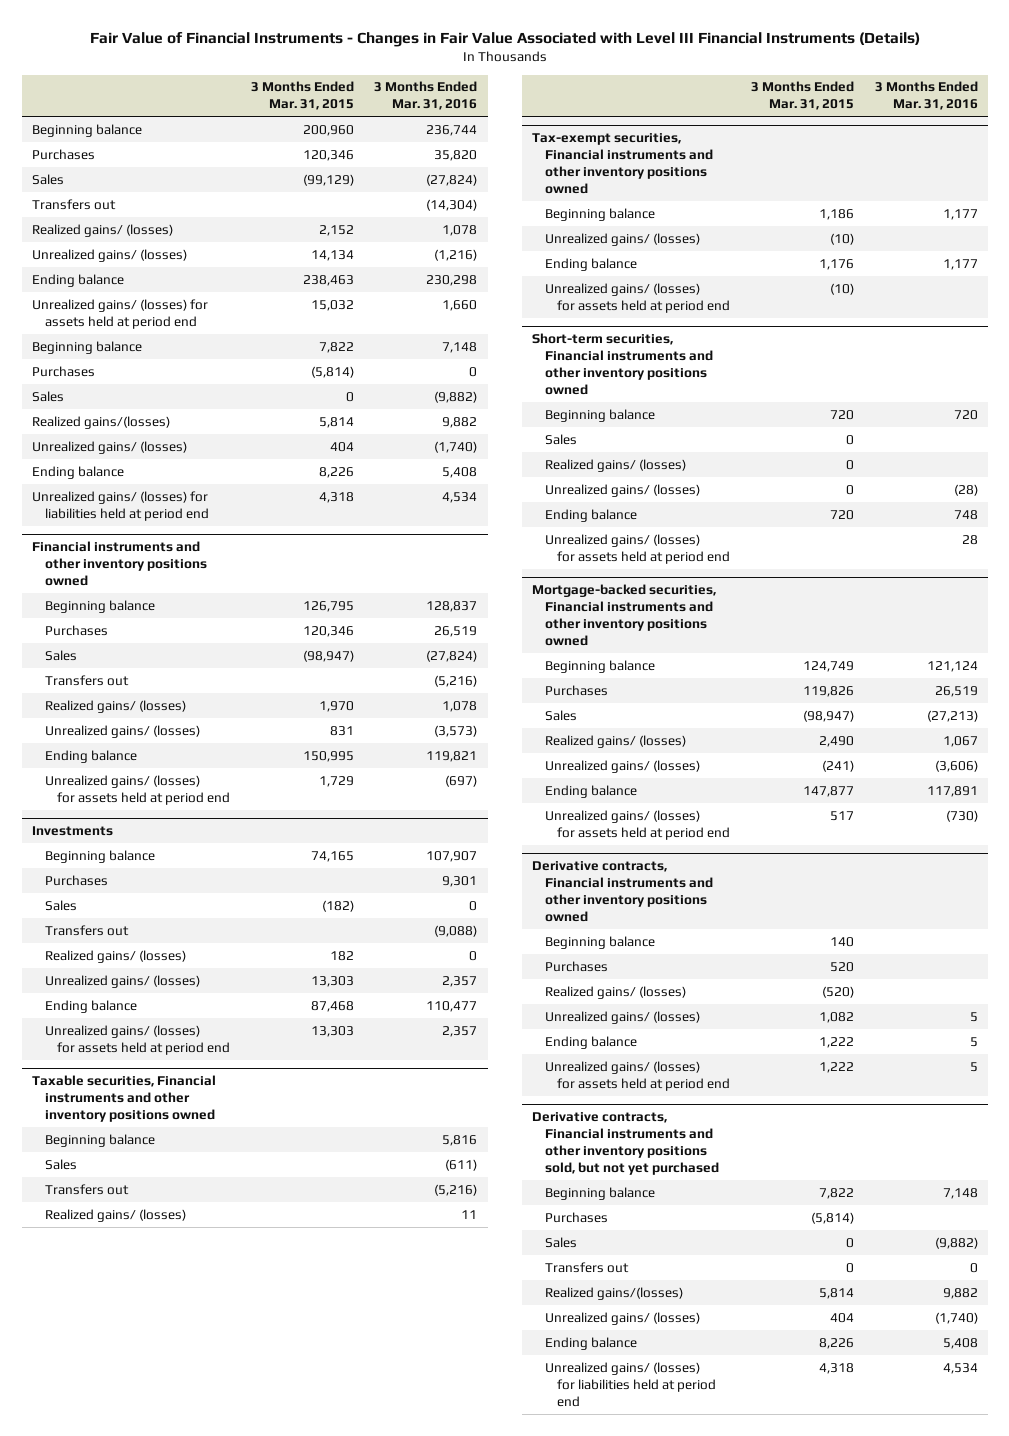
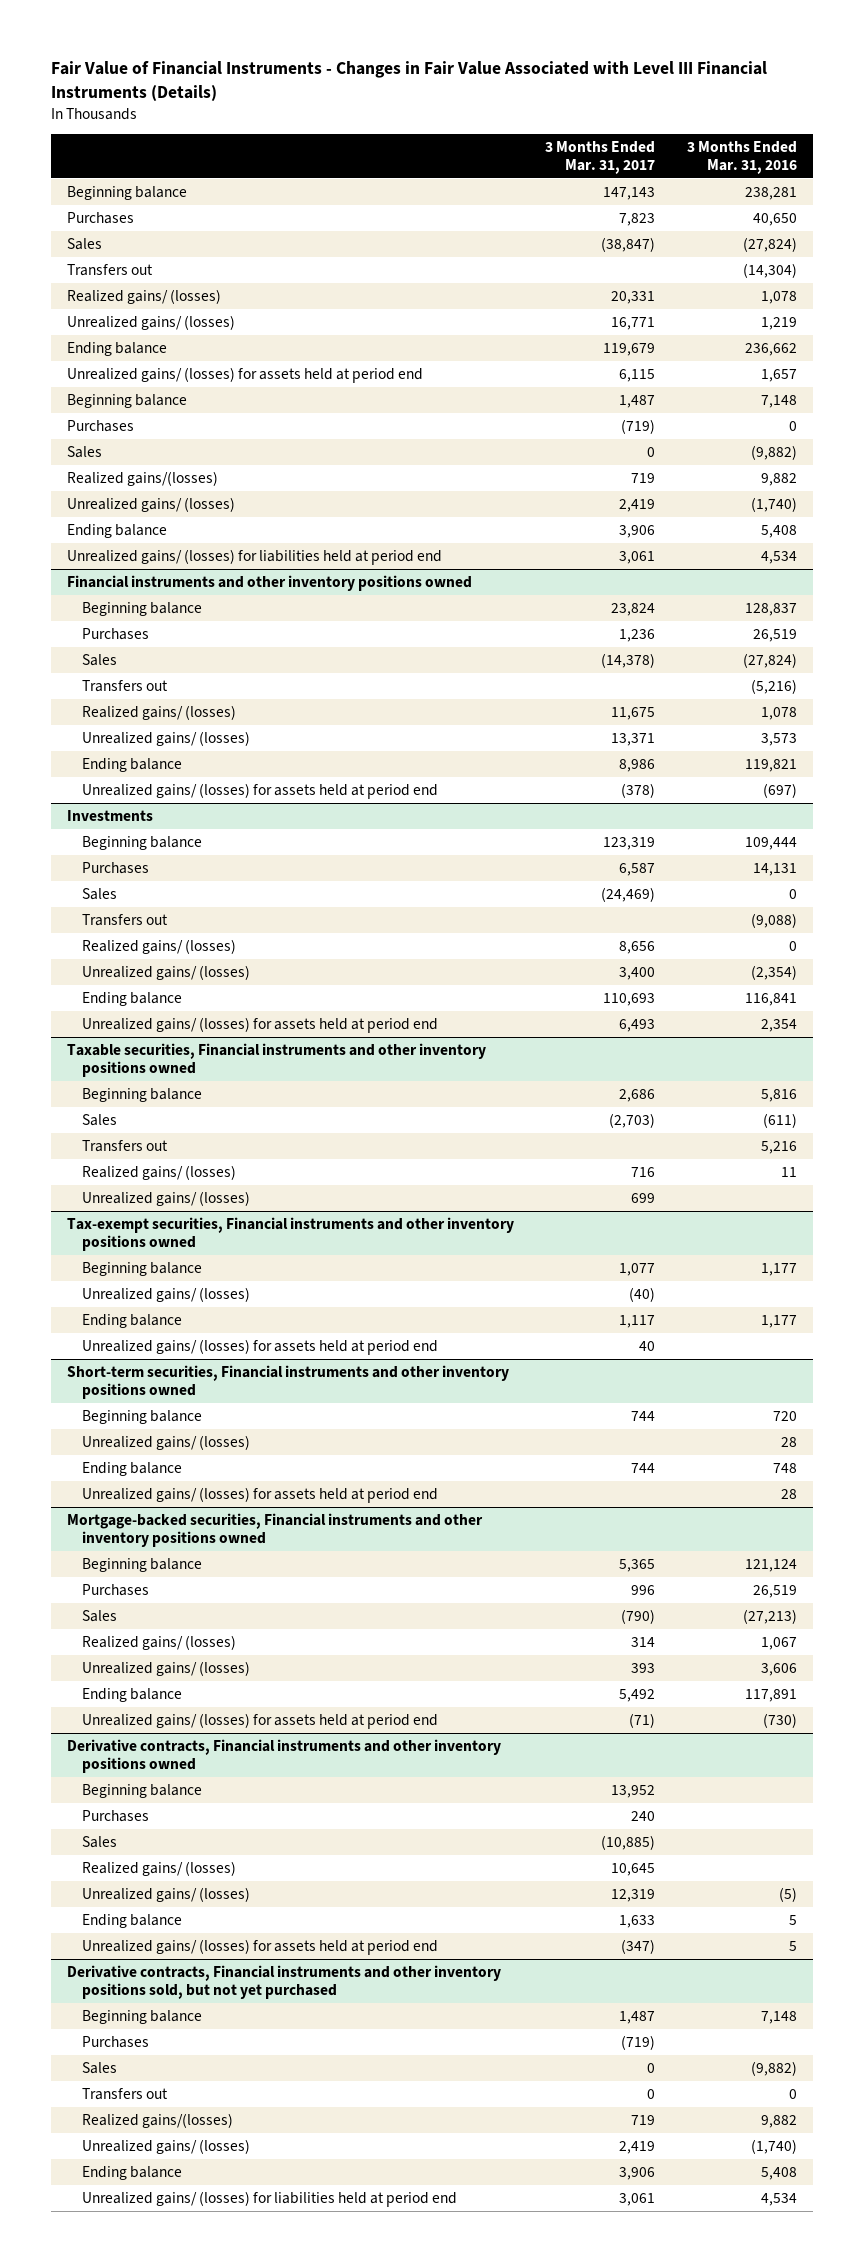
- | 3 Months Ended Mar. 31, 2015 | 3 Months Ended Mar. 31, 2016
+ | 3 Months Ended Mar. 31, 2017 | 3 Months Ended Mar. 31, 2016
- Beginning balance | 200,960 | 236,744
- Purchases | 120,346 | 35,820
+ Beginning balance | 147,143 | 238,281
+ Purchases | 7,823 | 40,650
- Unrealized gains/ (losses) | 14,134 | (1,216)
- Ending balance | 238,463 | 230,298
- Unrealized gains/ (losses) for assets held at period end | 15,032 | 1,660
+ Unrealized gains/ (losses) | 16,771 | 1,219
+ Ending balance | 119,679 | 236,662
+ Unrealized gains/ (losses) for assets held at period end | 6,115 | 1,657
@ Financial instruments and other inventory positions owned
- Unrealized gains/ (losses) | 831 | (3,573)
+ Unrealized gains/ (losses) | 13,371 | 3,573
@ Investments
- Beginning balance | 74,165 | 107,907
- Purchases | | 9,301
+ Beginning balance | 123,319 | 109,444
+ Purchases | 6,587 | 14,131
- Unrealized gains/ (losses) | 13,303 | 2,357
- Ending balance | 87,468 | 110,477
- Unrealized gains/ (losses) for assets held at period end | 13,303 | 2,357
+ Unrealized gains/ (losses) | 3,400 | (2,354)
+ Ending balance | 110,693 | 116,841
+ Unrealized gains/ (losses) for assets held at period end | 6,493 | 2,354
@ Taxable securities, Financial instruments and other inventory positions owned
- Transfers out | | (5,216)
+ Transfers out | | 5,216
+ Unrealized gains/ (losses) | 699 |
@ Short-term securities, Financial instruments and other inventory positions owned
- Sales | 0 |
- Realized gains/ (losses) | 0 |
- Unrealized gains/ (losses) | 0 | (28)
+ Unrealized gains/ (losses) | | 28
@ Mortgage-backed securities, Financial instruments and other inventory positions owned
- Unrealized gains/ (losses) | (241) | (3,606)
+ Unrealized gains/ (losses) | 393 | 3,606
@ Derivative contracts, Financial instruments and other inventory positions owned
+ Sales | (10,885) |
- Unrealized gains/ (losses) | 1,082 | 5
+ Unrealized gains/ (losses) | 12,319 | (5)

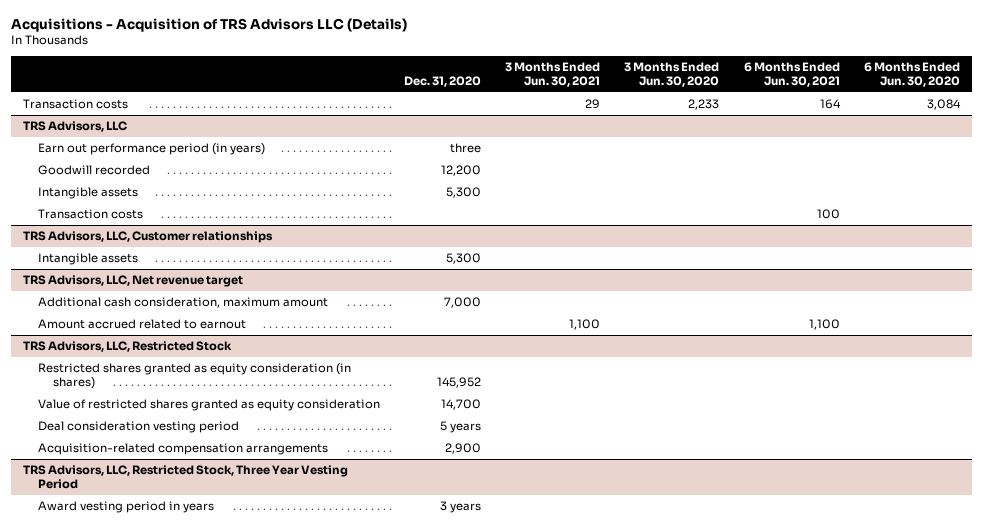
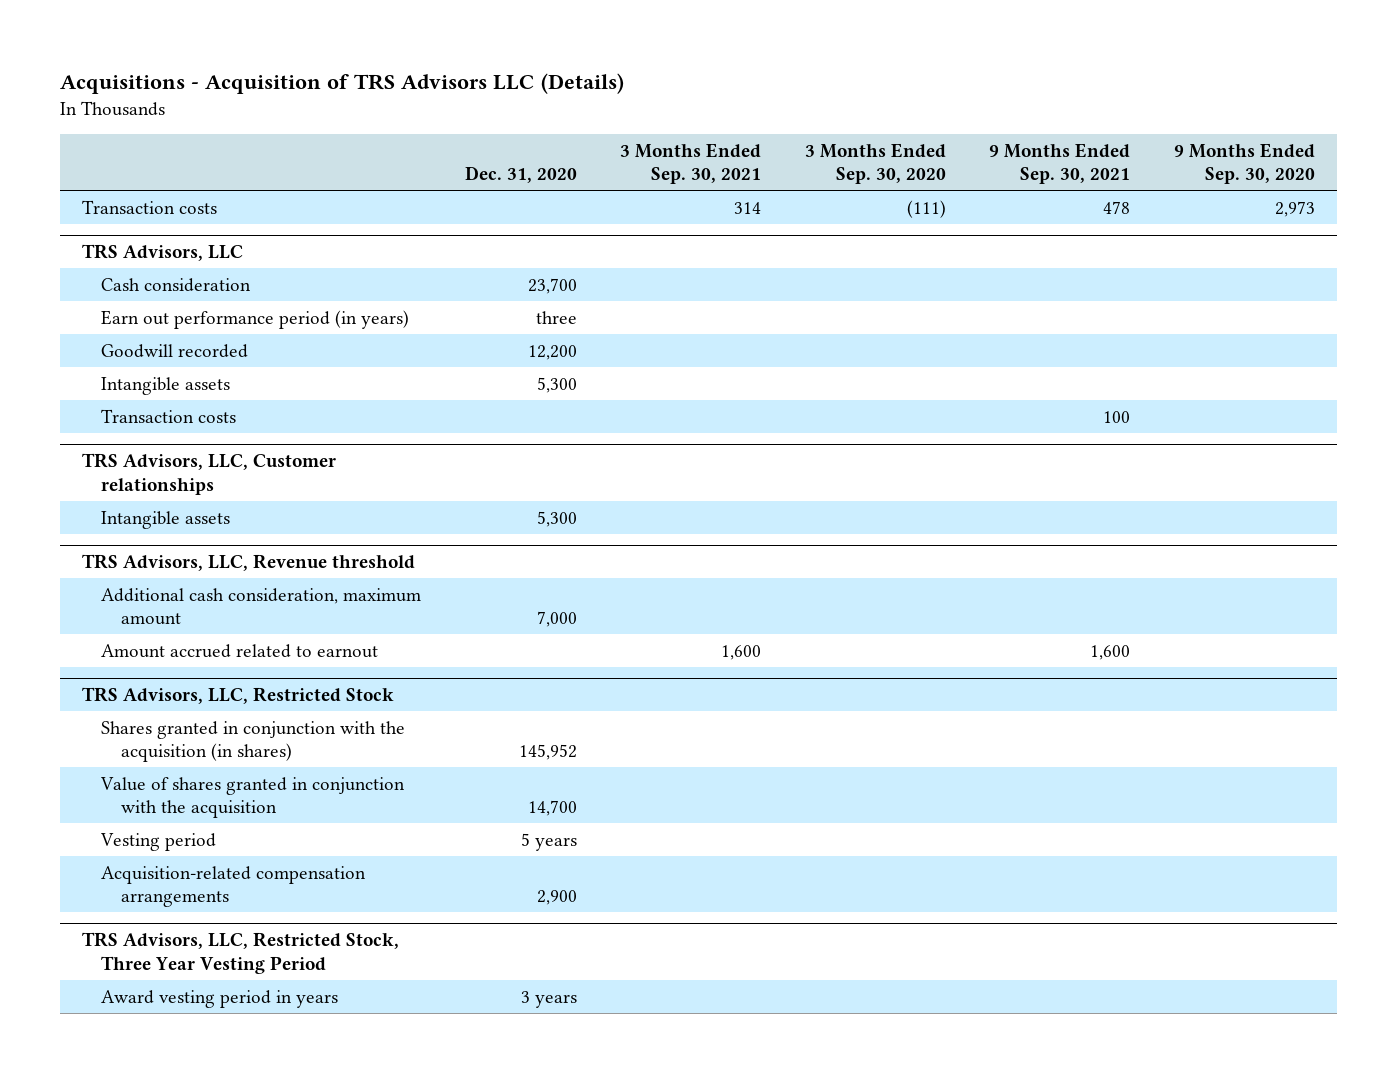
- | Dec. 31, 2020 | 3 Months Ended Jun. 30, 2021 | 3 Months Ended Jun. 30, 2020 | 6 Months Ended Jun. 30, 2021 | 6 Months Ended Jun. 30, 2020
+ | Dec. 31, 2020 | 3 Months Ended Sep. 30, 2021 | 3 Months Ended Sep. 30, 2020 | 9 Months Ended Sep. 30, 2021 | 9 Months Ended Sep. 30, 2020
@ TRS Advisors, LLC
+ Cash consideration | 23,700 | | | |
- TRS Advisors, LLC, Net revenue target
+ TRS Advisors, LLC, Revenue threshold
@ TRS Advisors, LLC, Restricted Stock
- Restricted shares granted as equity consideration (in shares) | 145,952 | | | |
- Value of restricted shares granted as equity consideration | 14,700 | | | |
- Deal consideration vesting period | 5 years | | | |
+ Shares granted in conjunction with the acquisition (in shares) | 145,952 | | | |
+ Value of shares granted in conjunction with the acquisition | 14,700 | | | |
+ Vesting period | 5 years | | | |

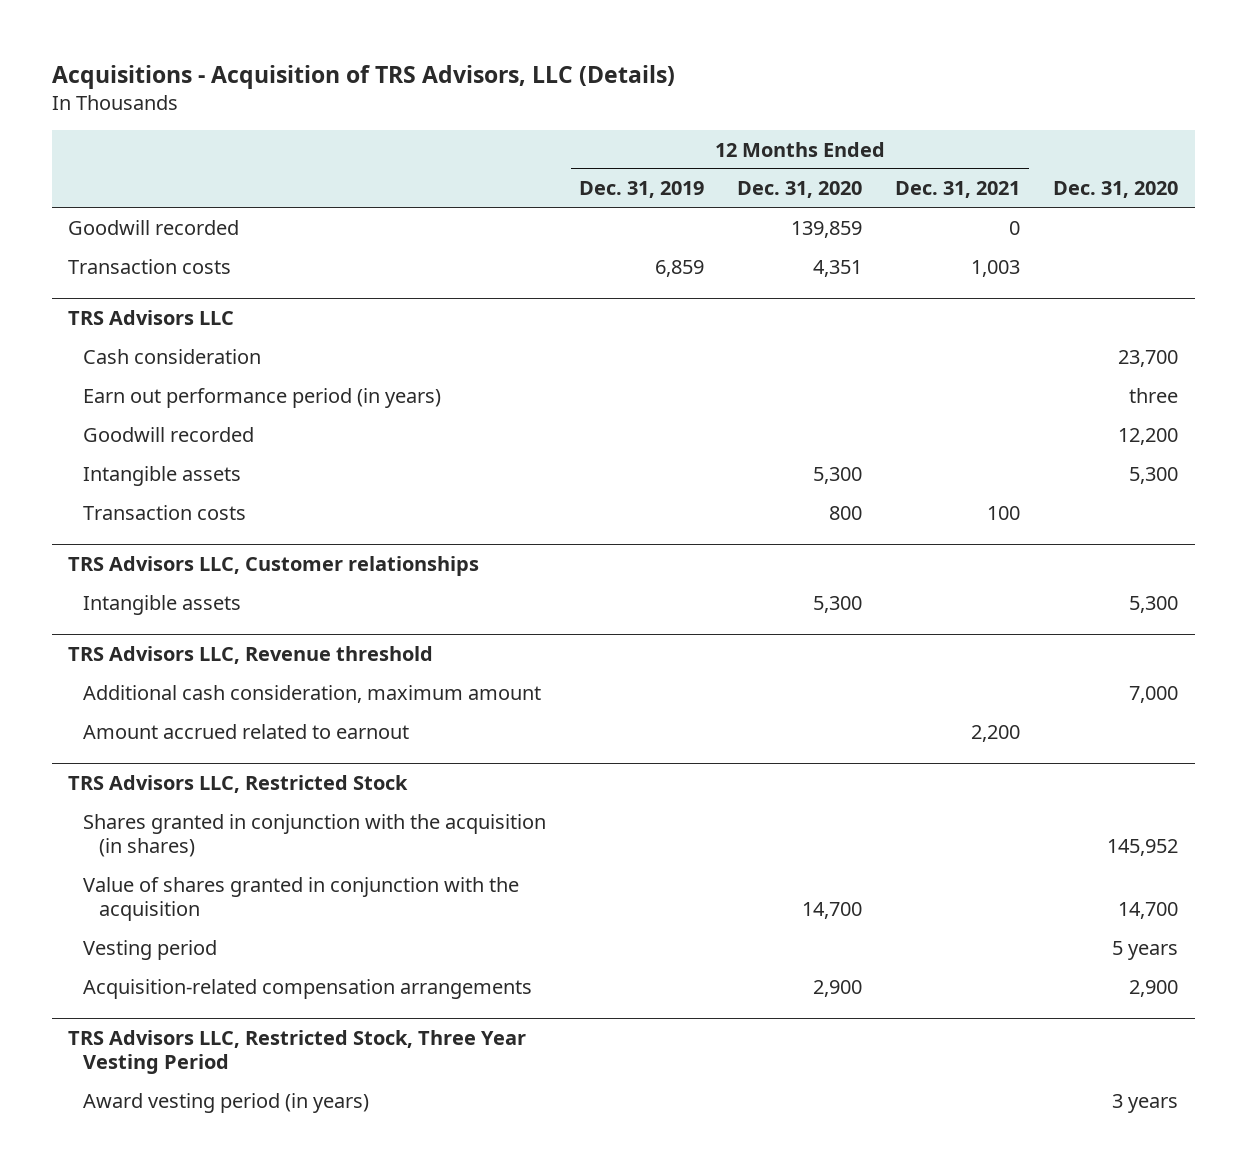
- Acquisitions - Acquisition of TRS Advisors LLC (Details)
+ Acquisitions - Acquisition of TRS Advisors, LLC (Details)
- | Dec. 31, 2020 | 3 Months Ended Sep. 30, 2021 | 3 Months Ended Sep. 30, 2020 | 9 Months Ended Sep. 30, 2021 | 9 Months Ended Sep. 30, 2020
+ | 12 Months Ended Dec. 31, 2019 | 12 Months Ended Dec. 31, 2020 | 12 Months Ended Dec. 31, 2021 | Dec. 31, 2020
+ Goodwill recorded | | 139,859 | 0 |
- TRS Advisors, LLC
+ TRS Advisors LLC
- TRS Advisors, LLC, Customer relationships
+ TRS Advisors LLC, Customer relationships
- TRS Advisors, LLC, Revenue threshold
+ TRS Advisors LLC, Revenue threshold
- TRS Advisors, LLC, Restricted Stock
+ TRS Advisors LLC, Restricted Stock
- TRS Advisors, LLC, Restricted Stock, Three Year Vesting Period
- Award vesting period in years | 3 years | | | |
+ TRS Advisors LLC, Restricted Stock, Three Year Vesting Period
+ Award vesting period (in years) | | | | 3 years

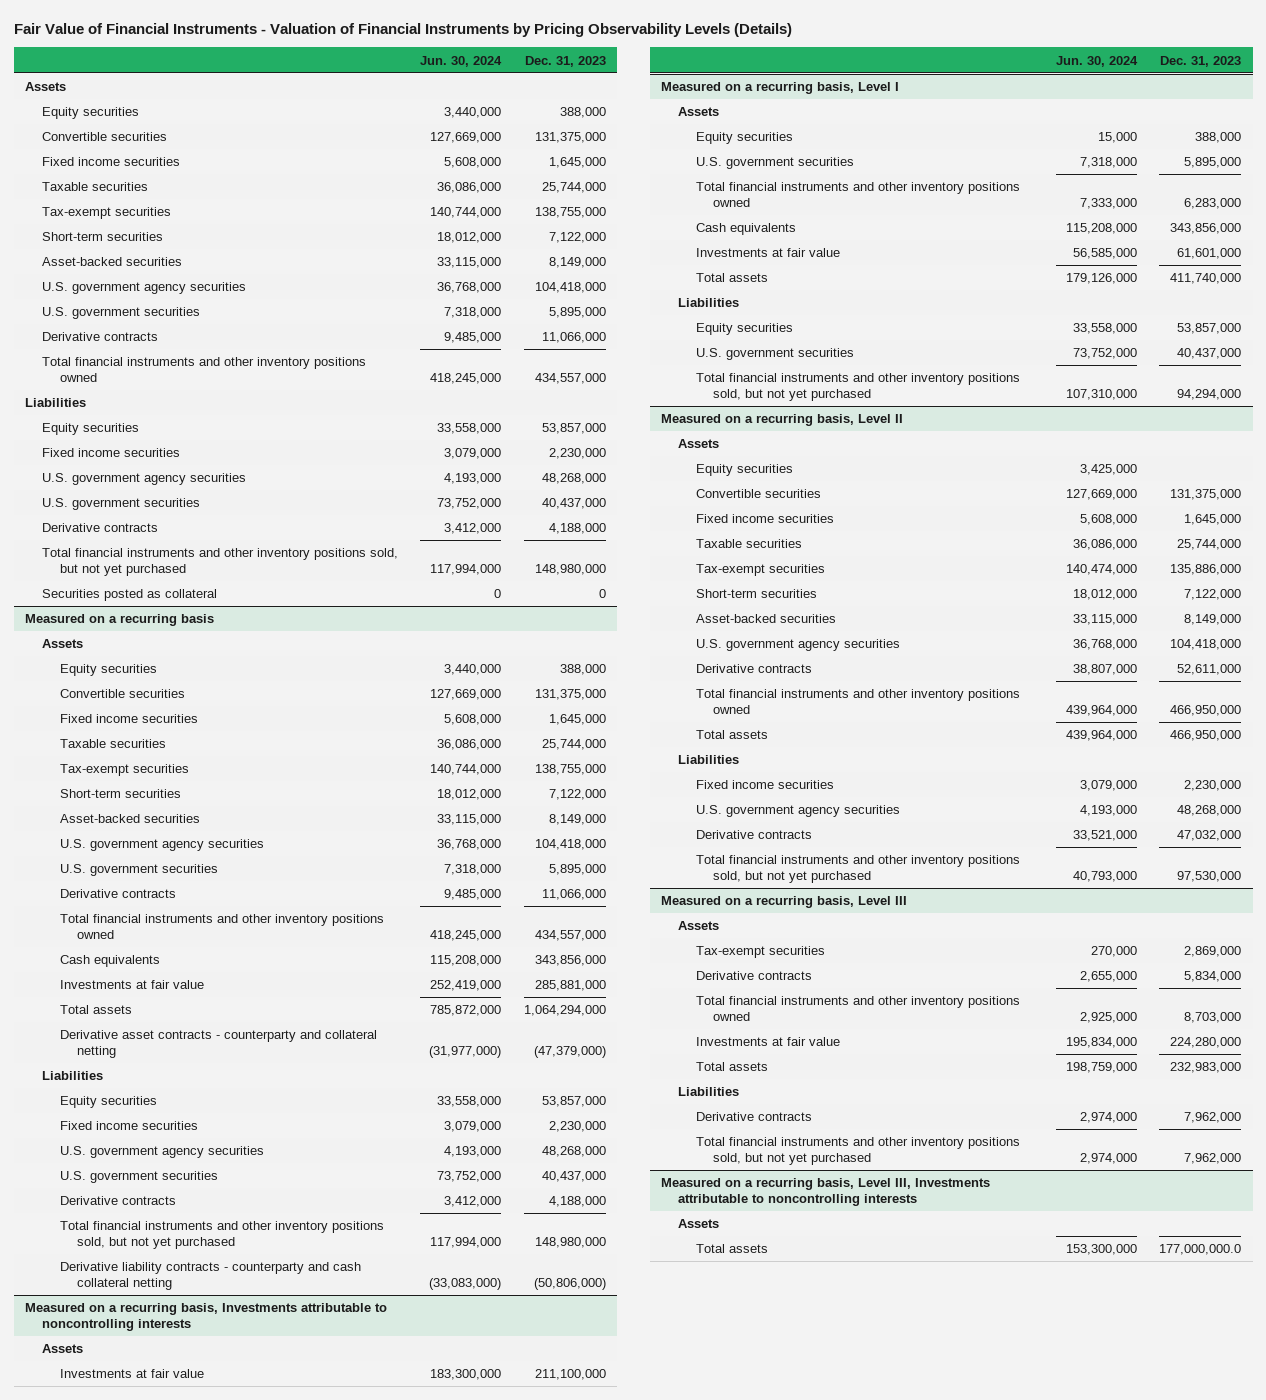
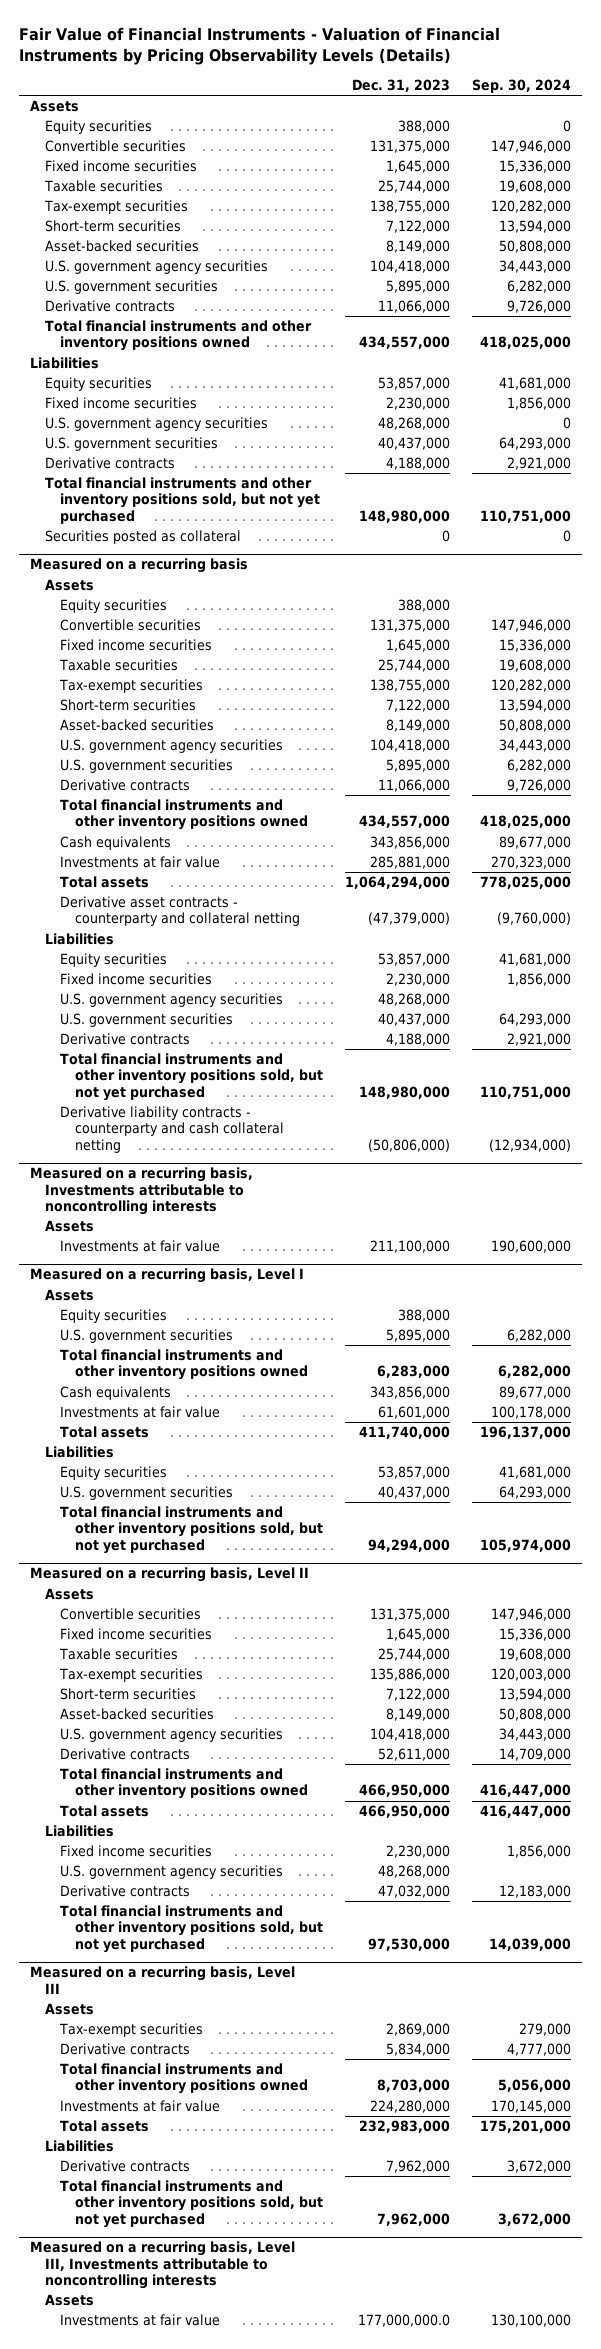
- | Jun. 30, 2024 | Dec. 31, 2023
+ | Dec. 31, 2023 | Sep. 30, 2024
@ Measured on a recurring basis, Level II
- Equity securities | 3,425,000 |
@ Measured on a recurring basis, Level III, Investments attributable to noncontrolling interests
- Total assets | 153,300,000 | 177,000,000.0
+ Investments at fair value | 177,000,000.0 | 130,100,000

